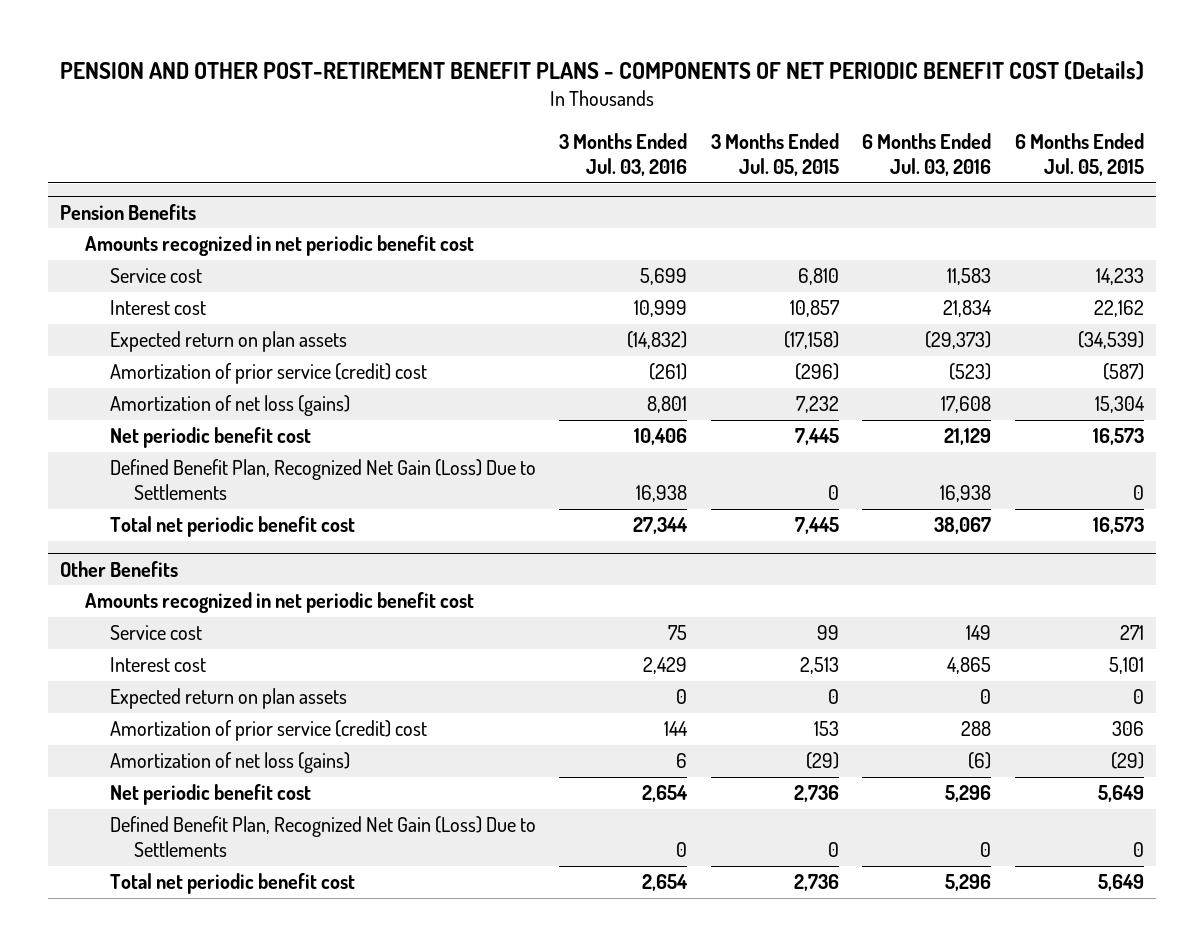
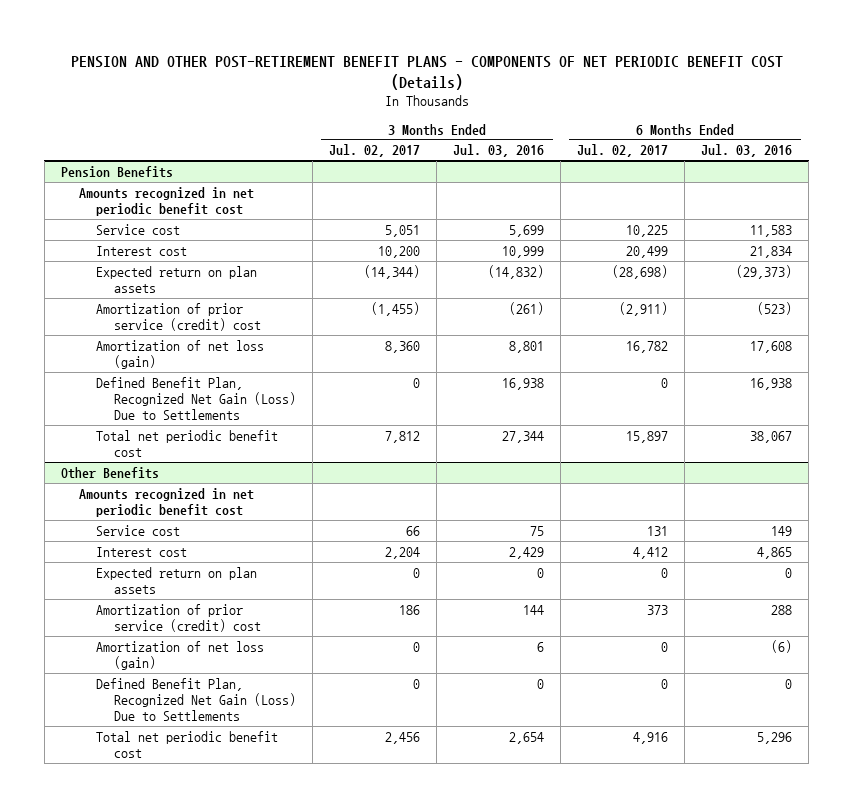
- | 3 Months Ended Jul. 03, 2016 | 3 Months Ended Jul. 05, 2015 | 6 Months Ended Jul. 03, 2016 | 6 Months Ended Jul. 05, 2015
+ | 3 Months Ended Jul. 02, 2017 | 3 Months Ended Jul. 03, 2016 | 6 Months Ended Jul. 02, 2017 | 6 Months Ended Jul. 03, 2016
@ Pension Benefits
- Amortization of net loss (gains) | 8,801 | 7,232 | 17,608 | 15,304
- Net periodic benefit cost | 10,406 | 7,445 | 21,129 | 16,573
+ Amortization of net loss (gain) | 8,360 | 8,801 | 16,782 | 17,608
@ Other Benefits
- Amortization of net loss (gains) | 6 | (29) | (6) | (29)
- Net periodic benefit cost | 2,654 | 2,736 | 5,296 | 5,649
+ Amortization of net loss (gain) | 0 | 6 | 0 | (6)

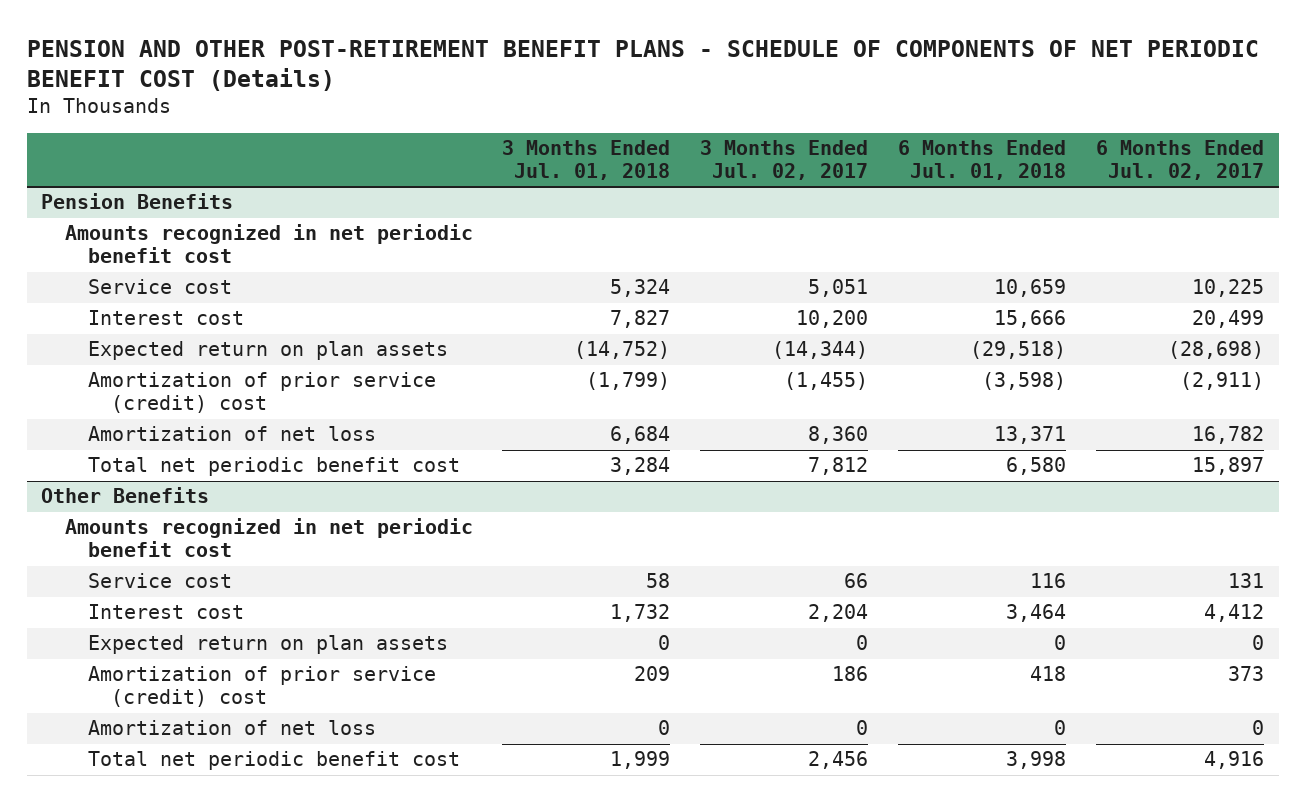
- PENSION AND OTHER POST-RETIREMENT BENEFIT PLANS - COMPONENTS OF NET PERIODIC BENEFIT COST (Details)
+ PENSION AND OTHER POST-RETIREMENT BENEFIT PLANS - SCHEDULE OF COMPONENTS OF NET PERIODIC BENEFIT COST (Details)
- | 3 Months Ended Jul. 02, 2017 | 3 Months Ended Jul. 03, 2016 | 6 Months Ended Jul. 02, 2017 | 6 Months Ended Jul. 03, 2016
+ | 3 Months Ended Jul. 01, 2018 | 3 Months Ended Jul. 02, 2017 | 6 Months Ended Jul. 01, 2018 | 6 Months Ended Jul. 02, 2017
@ Pension Benefits
- Amortization of net loss (gain) | 8,360 | 8,801 | 16,782 | 17,608
- Defined Benefit Plan, Recognized Net Gain (Loss) Due to Settlements | 0 | 16,938 | 0 | 16,938
+ Amortization of net loss | 6,684 | 8,360 | 13,371 | 16,782
@ Other Benefits
- Amortization of net loss (gain) | 0 | 6 | 0 | (6)
- Defined Benefit Plan, Recognized Net Gain (Loss) Due to Settlements | 0 | 0 | 0 | 0
+ Amortization of net loss | 0 | 0 | 0 | 0

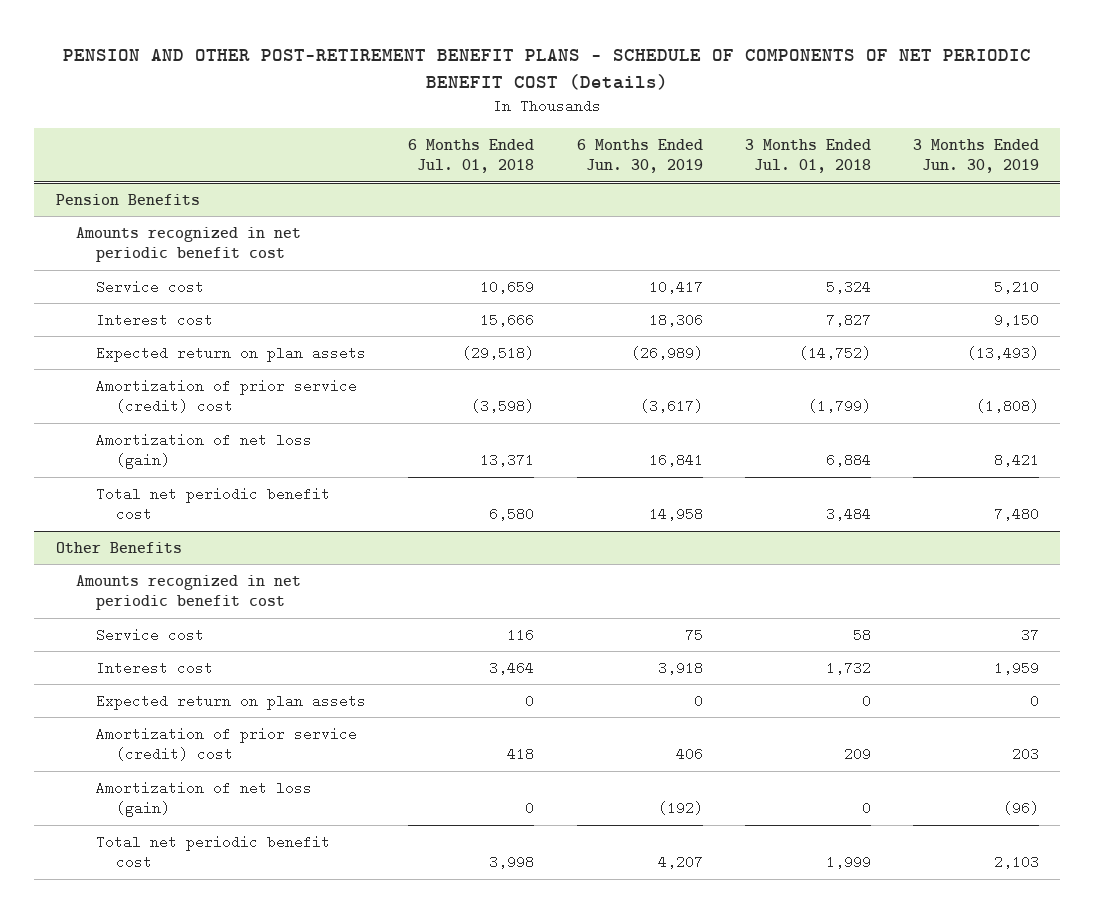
- | 3 Months Ended Jul. 01, 2018 | 3 Months Ended Jul. 02, 2017 | 6 Months Ended Jul. 01, 2018 | 6 Months Ended Jul. 02, 2017
+ | 6 Months Ended Jul. 01, 2018 | 6 Months Ended Jun. 30, 2019 | 3 Months Ended Jul. 01, 2018 | 3 Months Ended Jun. 30, 2019
@ Pension Benefits
- Amortization of net loss | 6,684 | 8,360 | 13,371 | 16,782
- Total net periodic benefit cost | 3,284 | 7,812 | 6,580 | 15,897
+ Amortization of net loss (gain) | 13,371 | 16,841 | 6,884 | 8,421
+ Total net periodic benefit cost | 6,580 | 14,958 | 3,484 | 7,480
@ Other Benefits
- Amortization of net loss | 0 | 0 | 0 | 0
+ Amortization of net loss (gain) | 0 | (192) | 0 | (96)

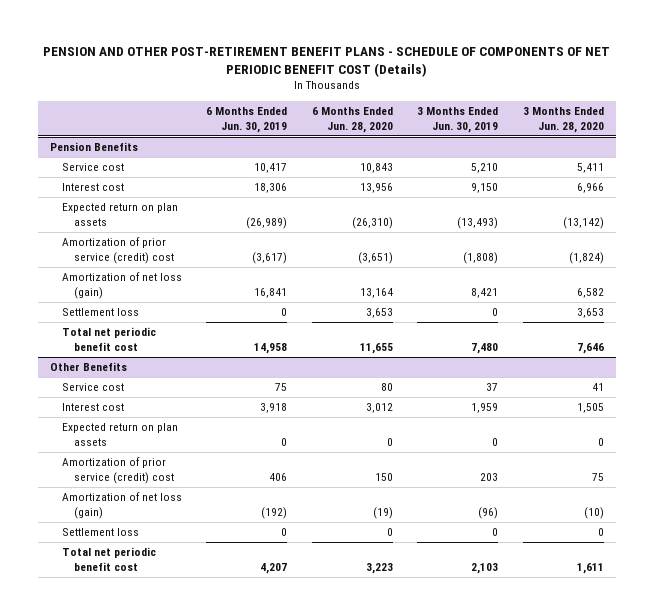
- | 6 Months Ended Jul. 01, 2018 | 6 Months Ended Jun. 30, 2019 | 3 Months Ended Jul. 01, 2018 | 3 Months Ended Jun. 30, 2019
+ | 6 Months Ended Jun. 30, 2019 | 6 Months Ended Jun. 28, 2020 | 3 Months Ended Jun. 30, 2019 | 3 Months Ended Jun. 28, 2020
@ Pension Benefits
- Amounts recognized in net periodic benefit cost
+ Settlement loss | 0 | 3,653 | 0 | 3,653
@ Other Benefits
- Amounts recognized in net periodic benefit cost
+ Settlement loss | 0 | 0 | 0 | 0

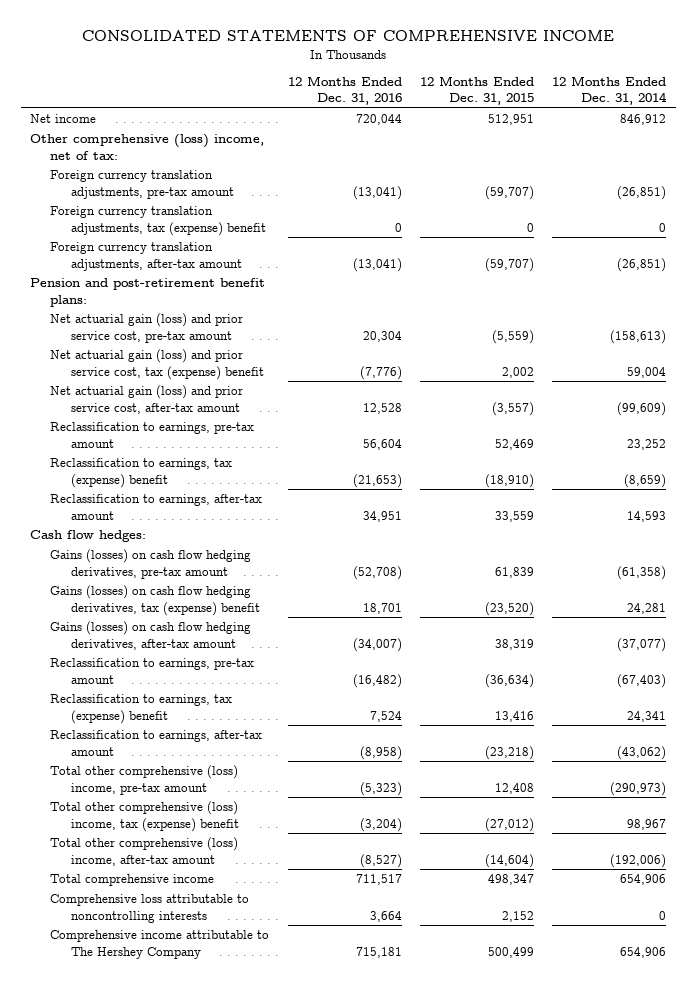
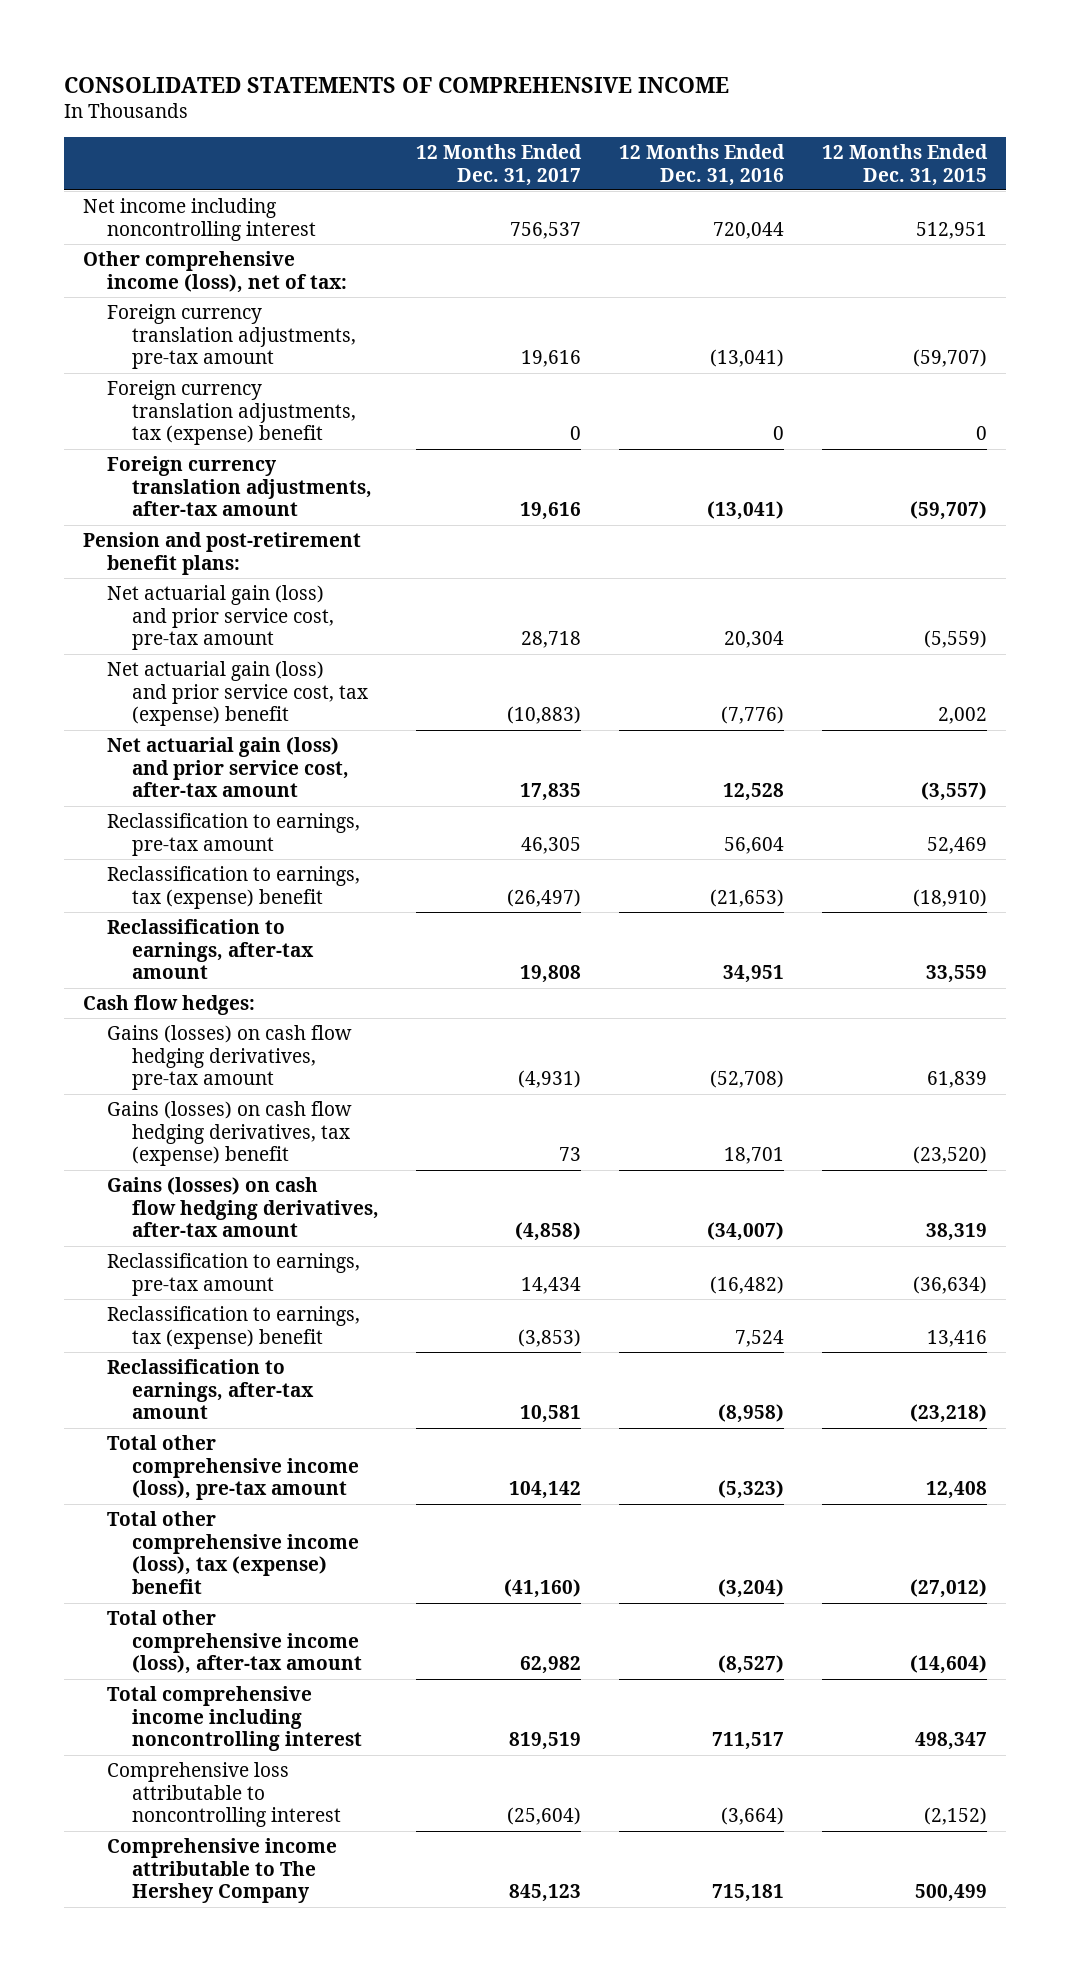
- | 12 Months Ended Dec. 31, 2016 | 12 Months Ended Dec. 31, 2015 | 12 Months Ended Dec. 31, 2014
+ | 12 Months Ended Dec. 31, 2017 | 12 Months Ended Dec. 31, 2016 | 12 Months Ended Dec. 31, 2015
- Net income | 720,044 | 512,951 | 846,912
- Other comprehensive (loss) income, net of tax:
+ Net income including noncontrolling interest | 756,537 | 720,044 | 512,951
+ Other comprehensive income (loss), net of tax:
- Total other comprehensive (loss) income, pre-tax amount | (5,323) | 12,408 | (290,973)
- Total other comprehensive (loss) income, tax (expense) benefit | (3,204) | (27,012) | 98,967
- Total other comprehensive (loss) income, after-tax amount | (8,527) | (14,604) | (192,006)
- Total comprehensive income | 711,517 | 498,347 | 654,906
- Comprehensive loss attributable to noncontrolling interests | 3,664 | 2,152 | 0
+ Total other comprehensive income (loss), pre-tax amount | 104,142 | (5,323) | 12,408
+ Total other comprehensive income (loss), tax (expense) benefit | (41,160) | (3,204) | (27,012)
+ Total other comprehensive income (loss), after-tax amount | 62,982 | (8,527) | (14,604)
+ Total comprehensive income including noncontrolling interest | 819,519 | 711,517 | 498,347
+ Comprehensive loss attributable to noncontrolling interest | (25,604) | (3,664) | (2,152)

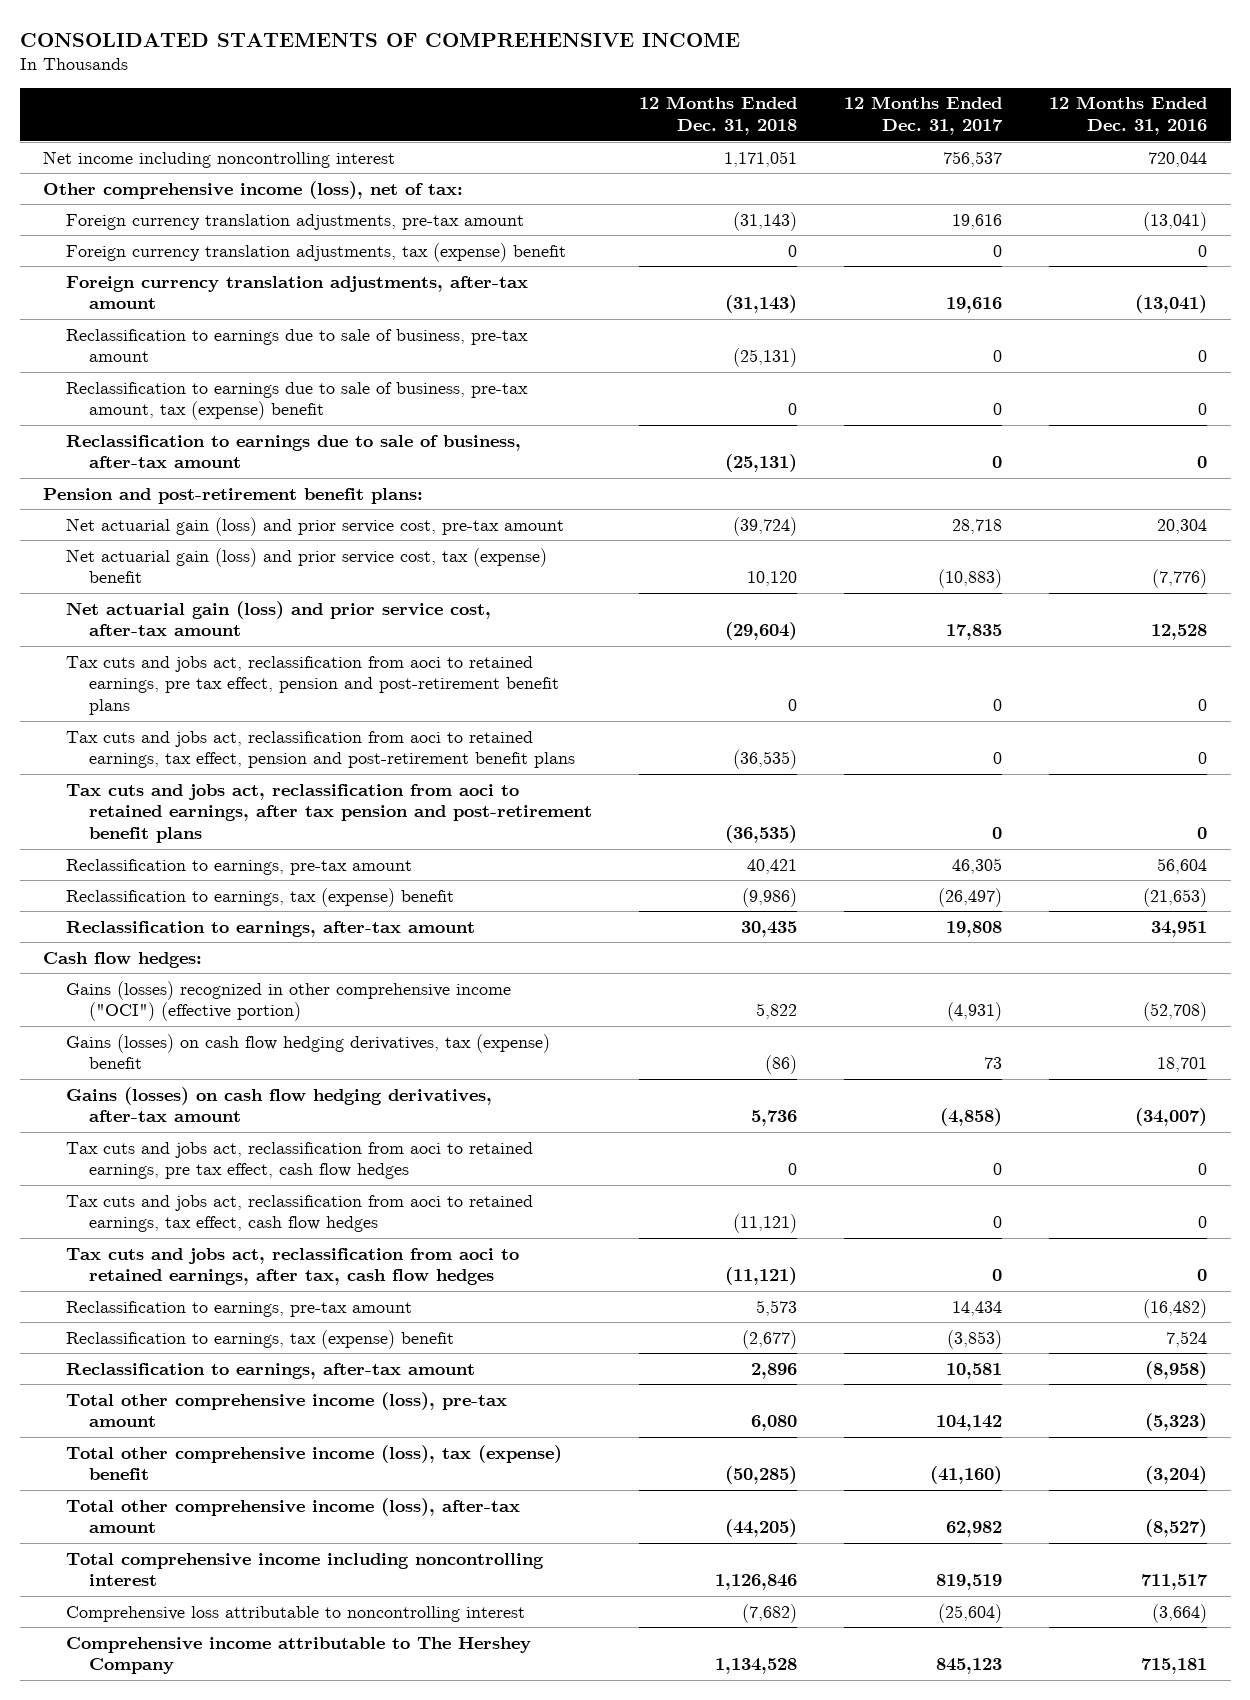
- | 12 Months Ended Dec. 31, 2017 | 12 Months Ended Dec. 31, 2016 | 12 Months Ended Dec. 31, 2015
+ | 12 Months Ended Dec. 31, 2018 | 12 Months Ended Dec. 31, 2017 | 12 Months Ended Dec. 31, 2016
+ Reclassification to earnings due to sale of business, pre-tax amount | (25,131) | 0 | 0
+ Reclassification to earnings due to sale of business, pre-tax amount, tax (expense) benefit | 0 | 0 | 0
+ Reclassification to earnings due to sale of business, after-tax amount | (25,131) | 0 | 0
+ Tax cuts and jobs act, reclassification from aoci to retained earnings, pre tax effect, pension and post-retirement benefit plans | 0 | 0 | 0
+ Tax cuts and jobs act, reclassification from aoci to retained earnings, tax effect, pension and post-retirement benefit plans | (36,535) | 0 | 0
+ Tax cuts and jobs act, reclassification from aoci to retained earnings, after tax pension and post-retirement benefit plans | (36,535) | 0 | 0
- Gains (losses) on cash flow hedging derivatives, pre-tax amount | (4,931) | (52,708) | 61,839
+ Gains (losses) recognized in other comprehensive income ("OCI") (effective portion) | 5,822 | (4,931) | (52,708)
+ Tax cuts and jobs act, reclassification from aoci to retained earnings, pre tax effect, cash flow hedges | 0 | 0 | 0
+ Tax cuts and jobs act, reclassification from aoci to retained earnings, tax effect, cash flow hedges | (11,121) | 0 | 0
+ Tax cuts and jobs act, reclassification from aoci to retained earnings, after tax, cash flow hedges | (11,121) | 0 | 0

